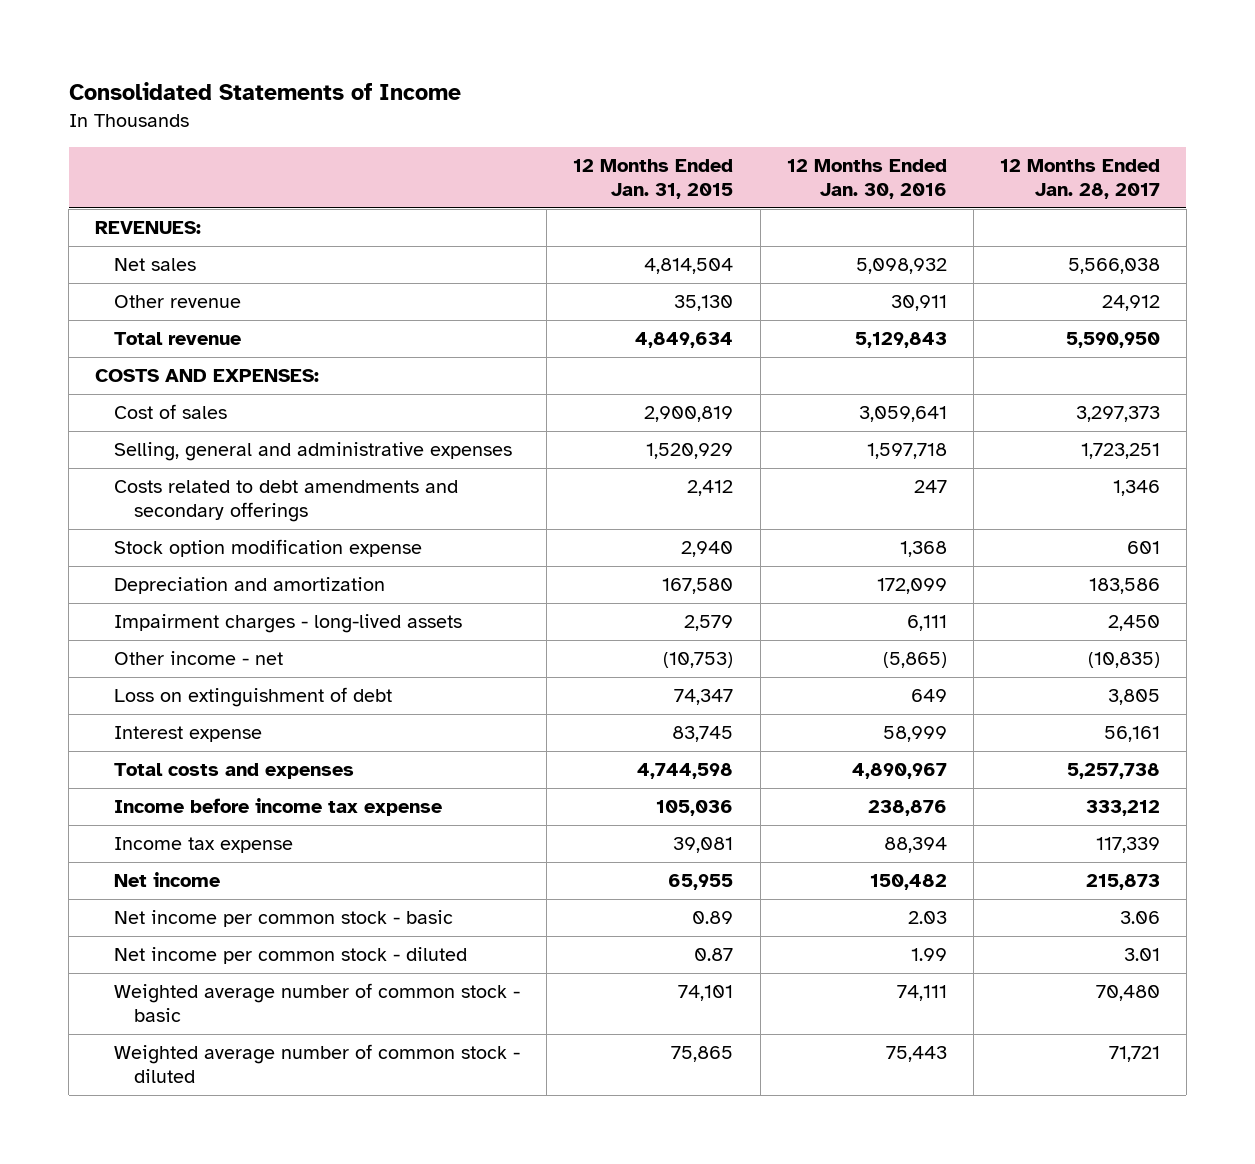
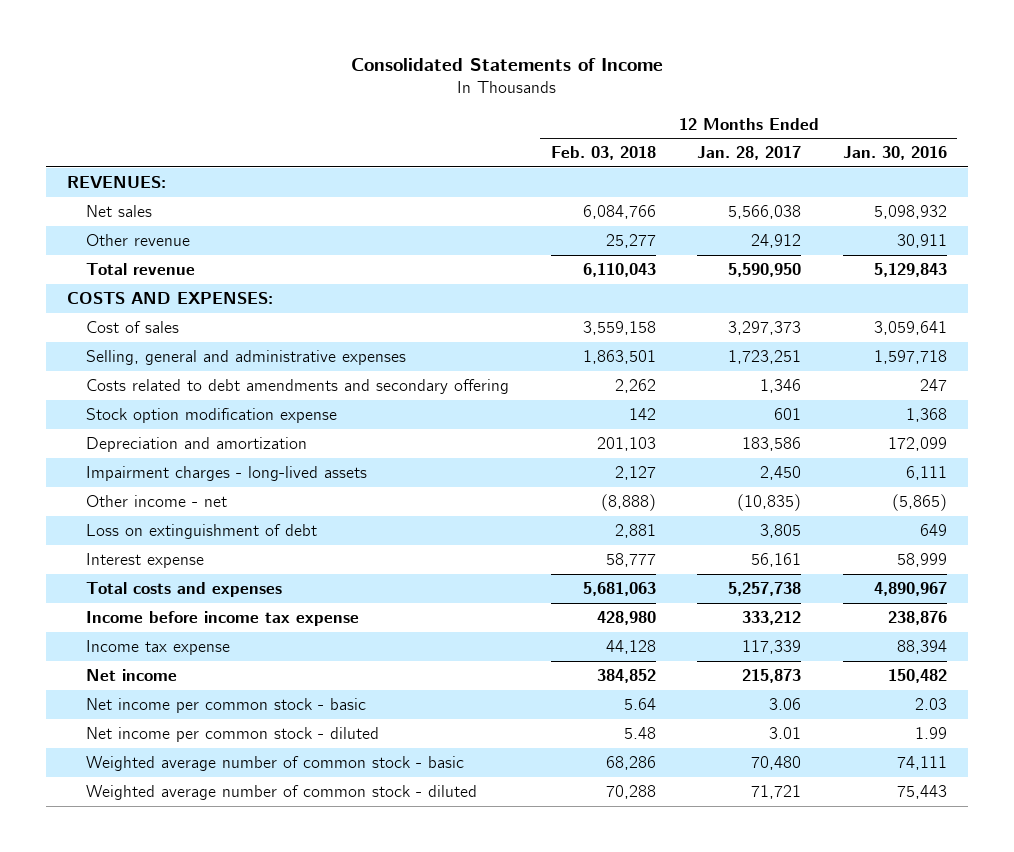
- | 12 Months Ended Jan. 31, 2015 | 12 Months Ended Jan. 30, 2016 | 12 Months Ended Jan. 28, 2017
+ | 12 Months Ended Feb. 03, 2018 | 12 Months Ended Jan. 28, 2017 | 12 Months Ended Jan. 30, 2016
- Costs related to debt amendments and secondary offerings | 2,412 | 247 | 1,346
+ Costs related to debt amendments and secondary offering | 2,262 | 1,346 | 247

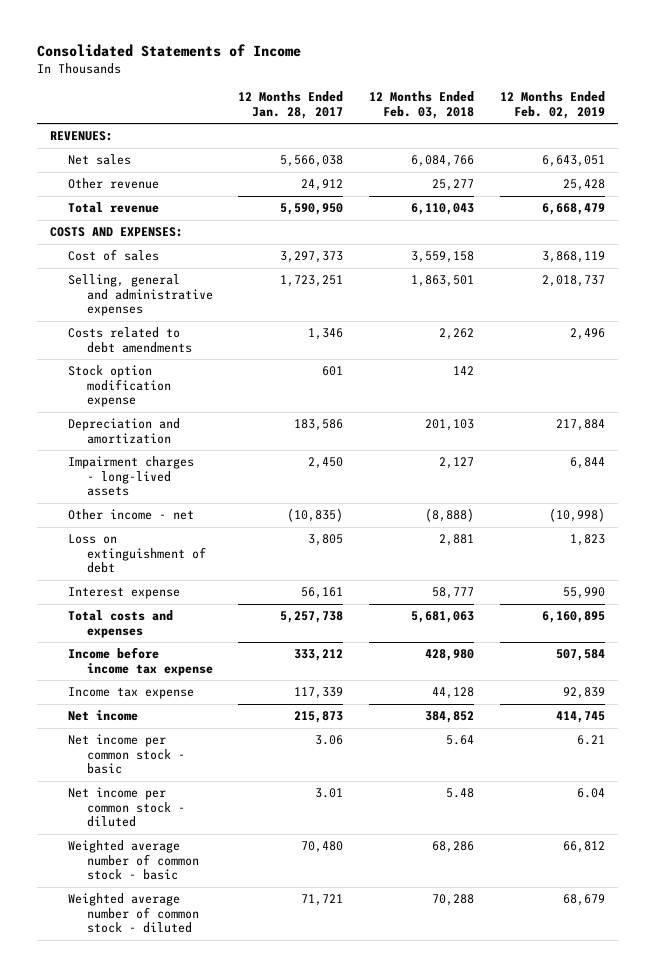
- | 12 Months Ended Feb. 03, 2018 | 12 Months Ended Jan. 28, 2017 | 12 Months Ended Jan. 30, 2016
+ | 12 Months Ended Jan. 28, 2017 | 12 Months Ended Feb. 03, 2018 | 12 Months Ended Feb. 02, 2019
- Costs related to debt amendments and secondary offering | 2,262 | 1,346 | 247
+ Costs related to debt amendments | 1,346 | 2,262 | 2,496

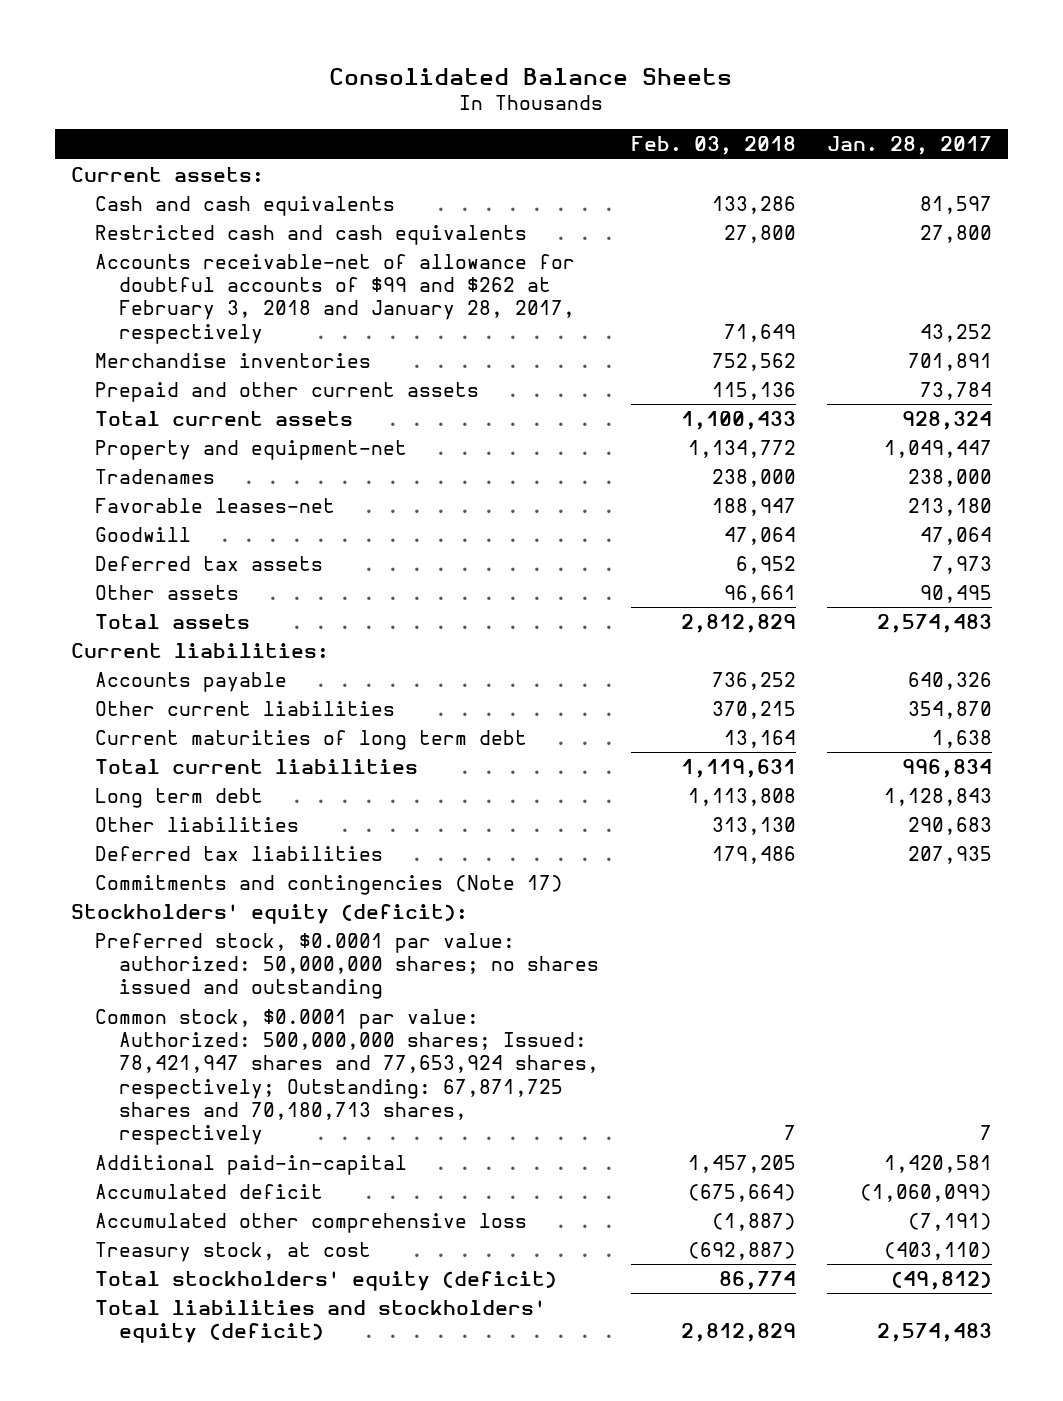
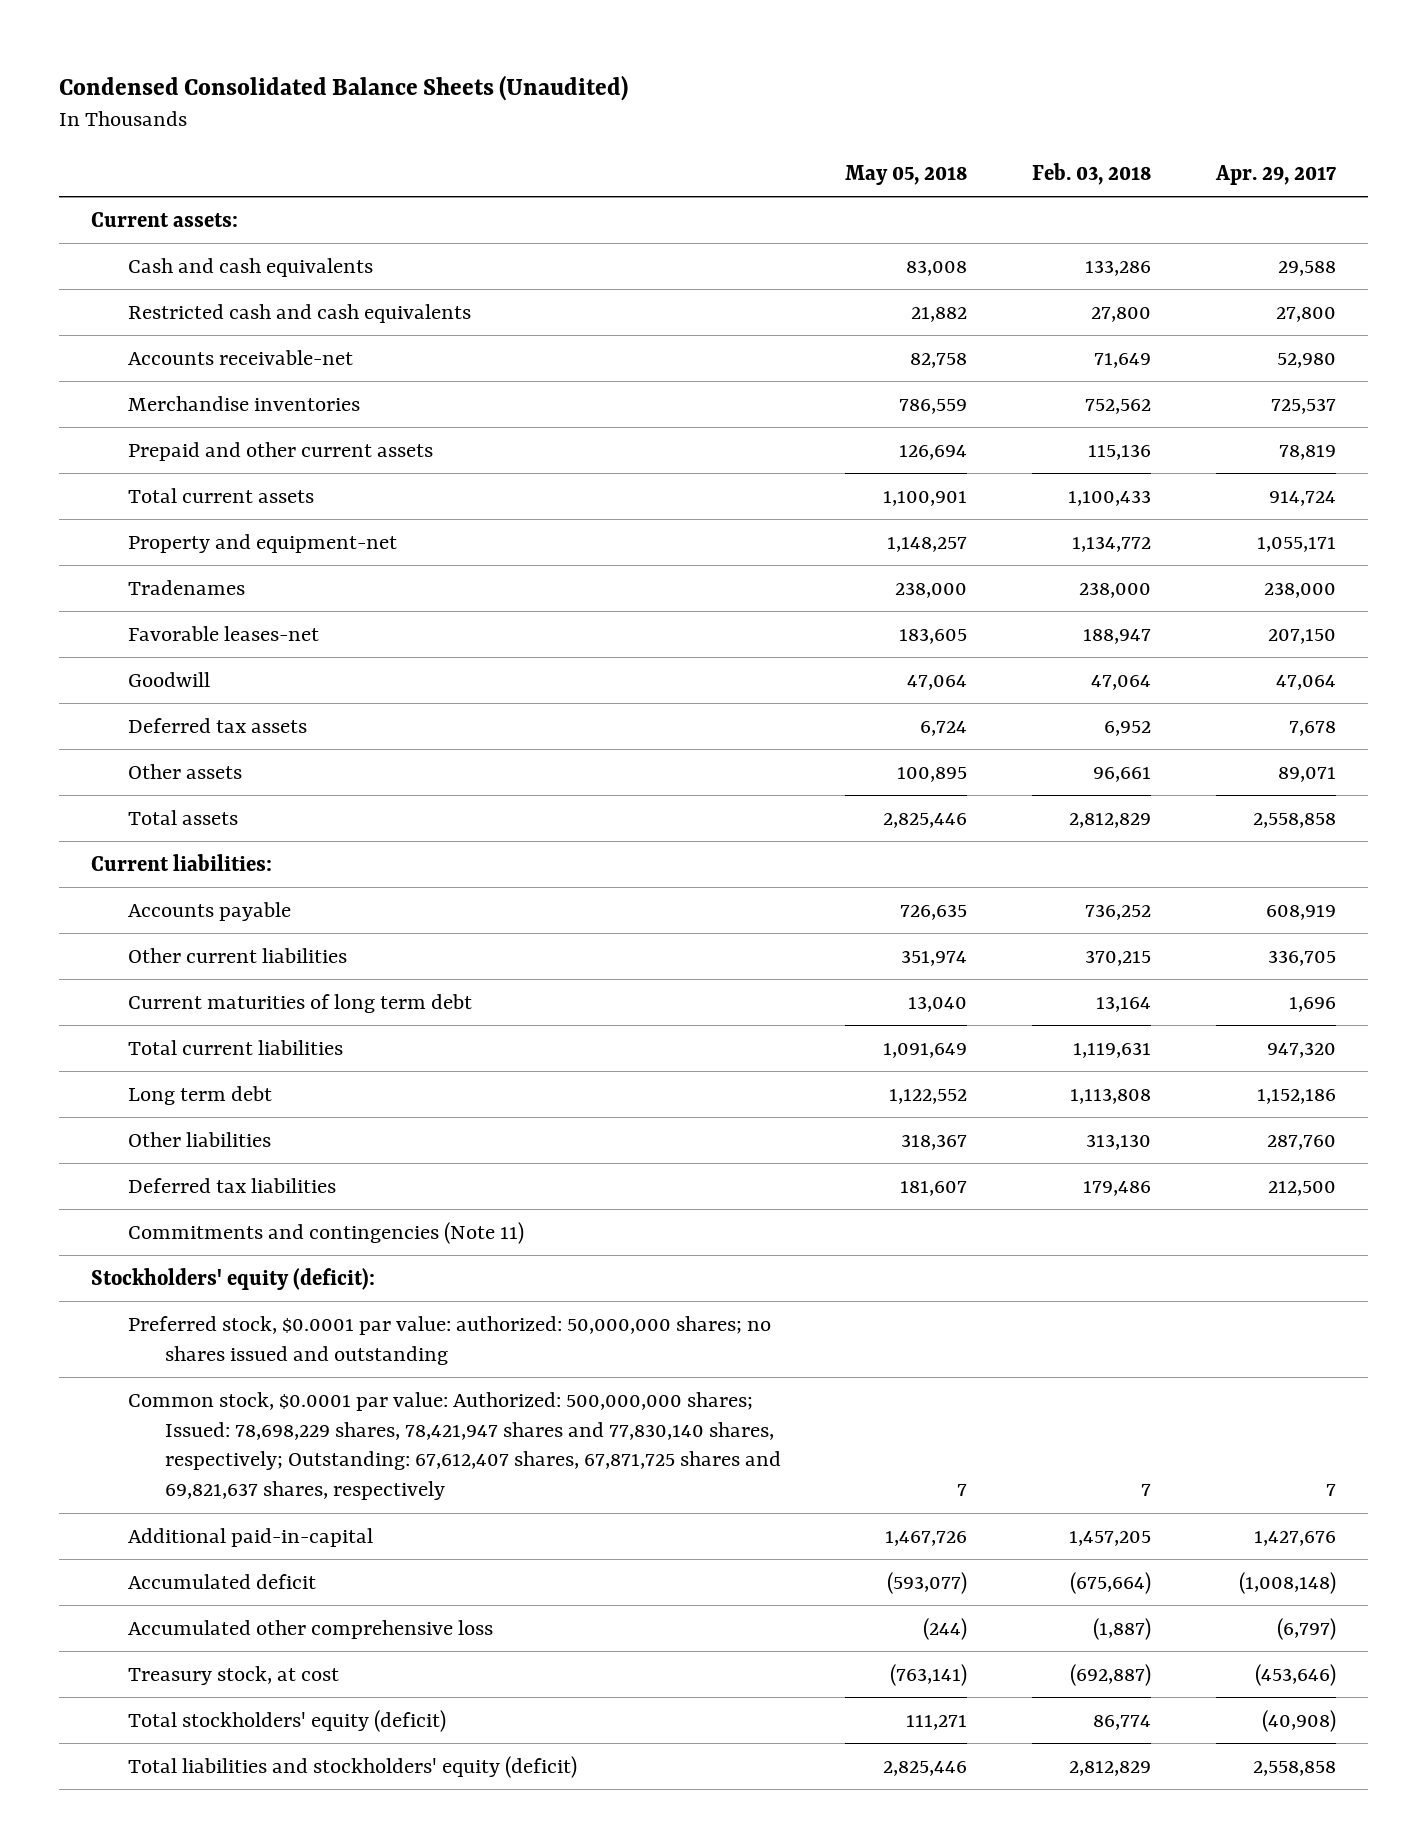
- Consolidated Balance Sheets
+ Condensed Consolidated Balance Sheets (Unaudited)
- | Feb. 03, 2018 | Jan. 28, 2017
+ | May 05, 2018 | Feb. 03, 2018 | Apr. 29, 2017
- Accounts receivable-net of allowance for doubtful accounts of $99 and $262 at February 3, 2018 and January 28, 2017, respectively | 71,649 | 43,252
+ Accounts receivable-net | 82,758 | 71,649 | 52,980
- Commitments and contingencies (Note 17)
+ Commitments and contingencies (Note 11)
- Common stock, $0.0001 par value: Authorized: 500,000,000 shares; Issued: 78,421,947 shares and 77,653,924 shares, respectively; Outstanding: 67,871,725 shares and 70,180,713 shares, respectively | 7 | 7
+ Common stock, $0.0001 par value: Authorized: 500,000,000 shares; Issued: 78,698,229 shares, 78,421,947 shares and 77,830,140 shares, respectively; Outstanding: 67,612,407 shares, 67,871,725 shares and 69,821,637 shares, respectively | 7 | 7 | 7

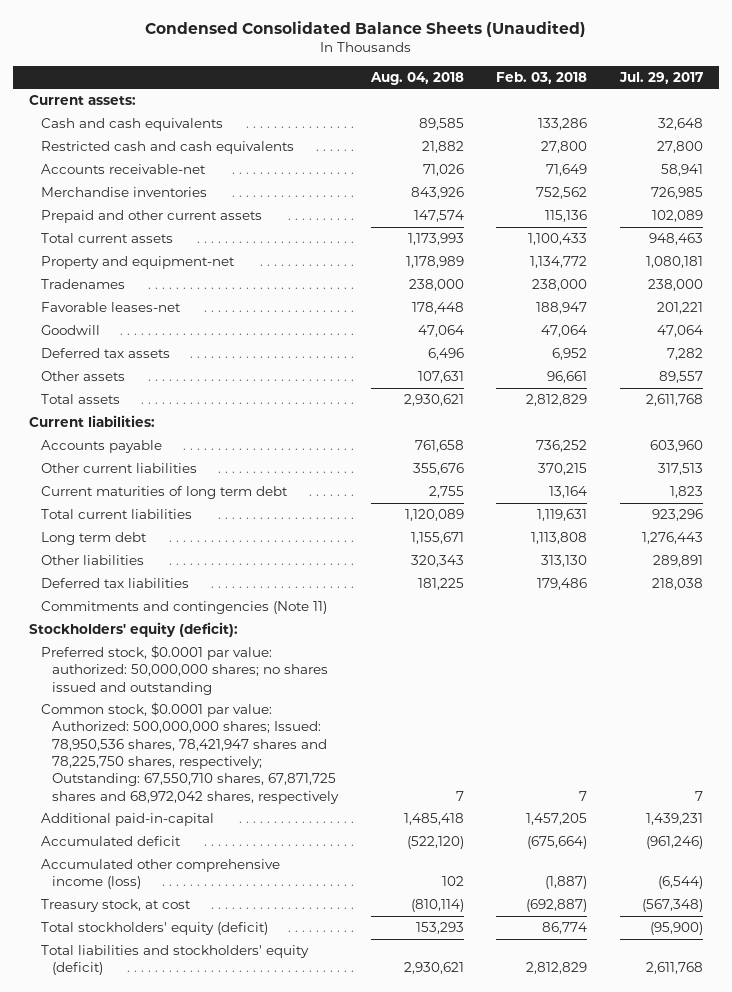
- | May 05, 2018 | Feb. 03, 2018 | Apr. 29, 2017
+ | Aug. 04, 2018 | Feb. 03, 2018 | Jul. 29, 2017
- Common stock, $0.0001 par value: Authorized: 500,000,000 shares; Issued: 78,698,229 shares, 78,421,947 shares and 77,830,140 shares, respectively; Outstanding: 67,612,407 shares, 67,871,725 shares and 69,821,637 shares, respectively | 7 | 7 | 7
+ Common stock, $0.0001 par value: Authorized: 500,000,000 shares; Issued: 78,950,536 shares, 78,421,947 shares and 78,225,750 shares, respectively; Outstanding: 67,550,710 shares, 67,871,725 shares and 68,972,042 shares, respectively | 7 | 7 | 7
- Accumulated other comprehensive loss | (244) | (1,887) | (6,797)
+ Accumulated other comprehensive income (loss) | 102 | (1,887) | (6,544)

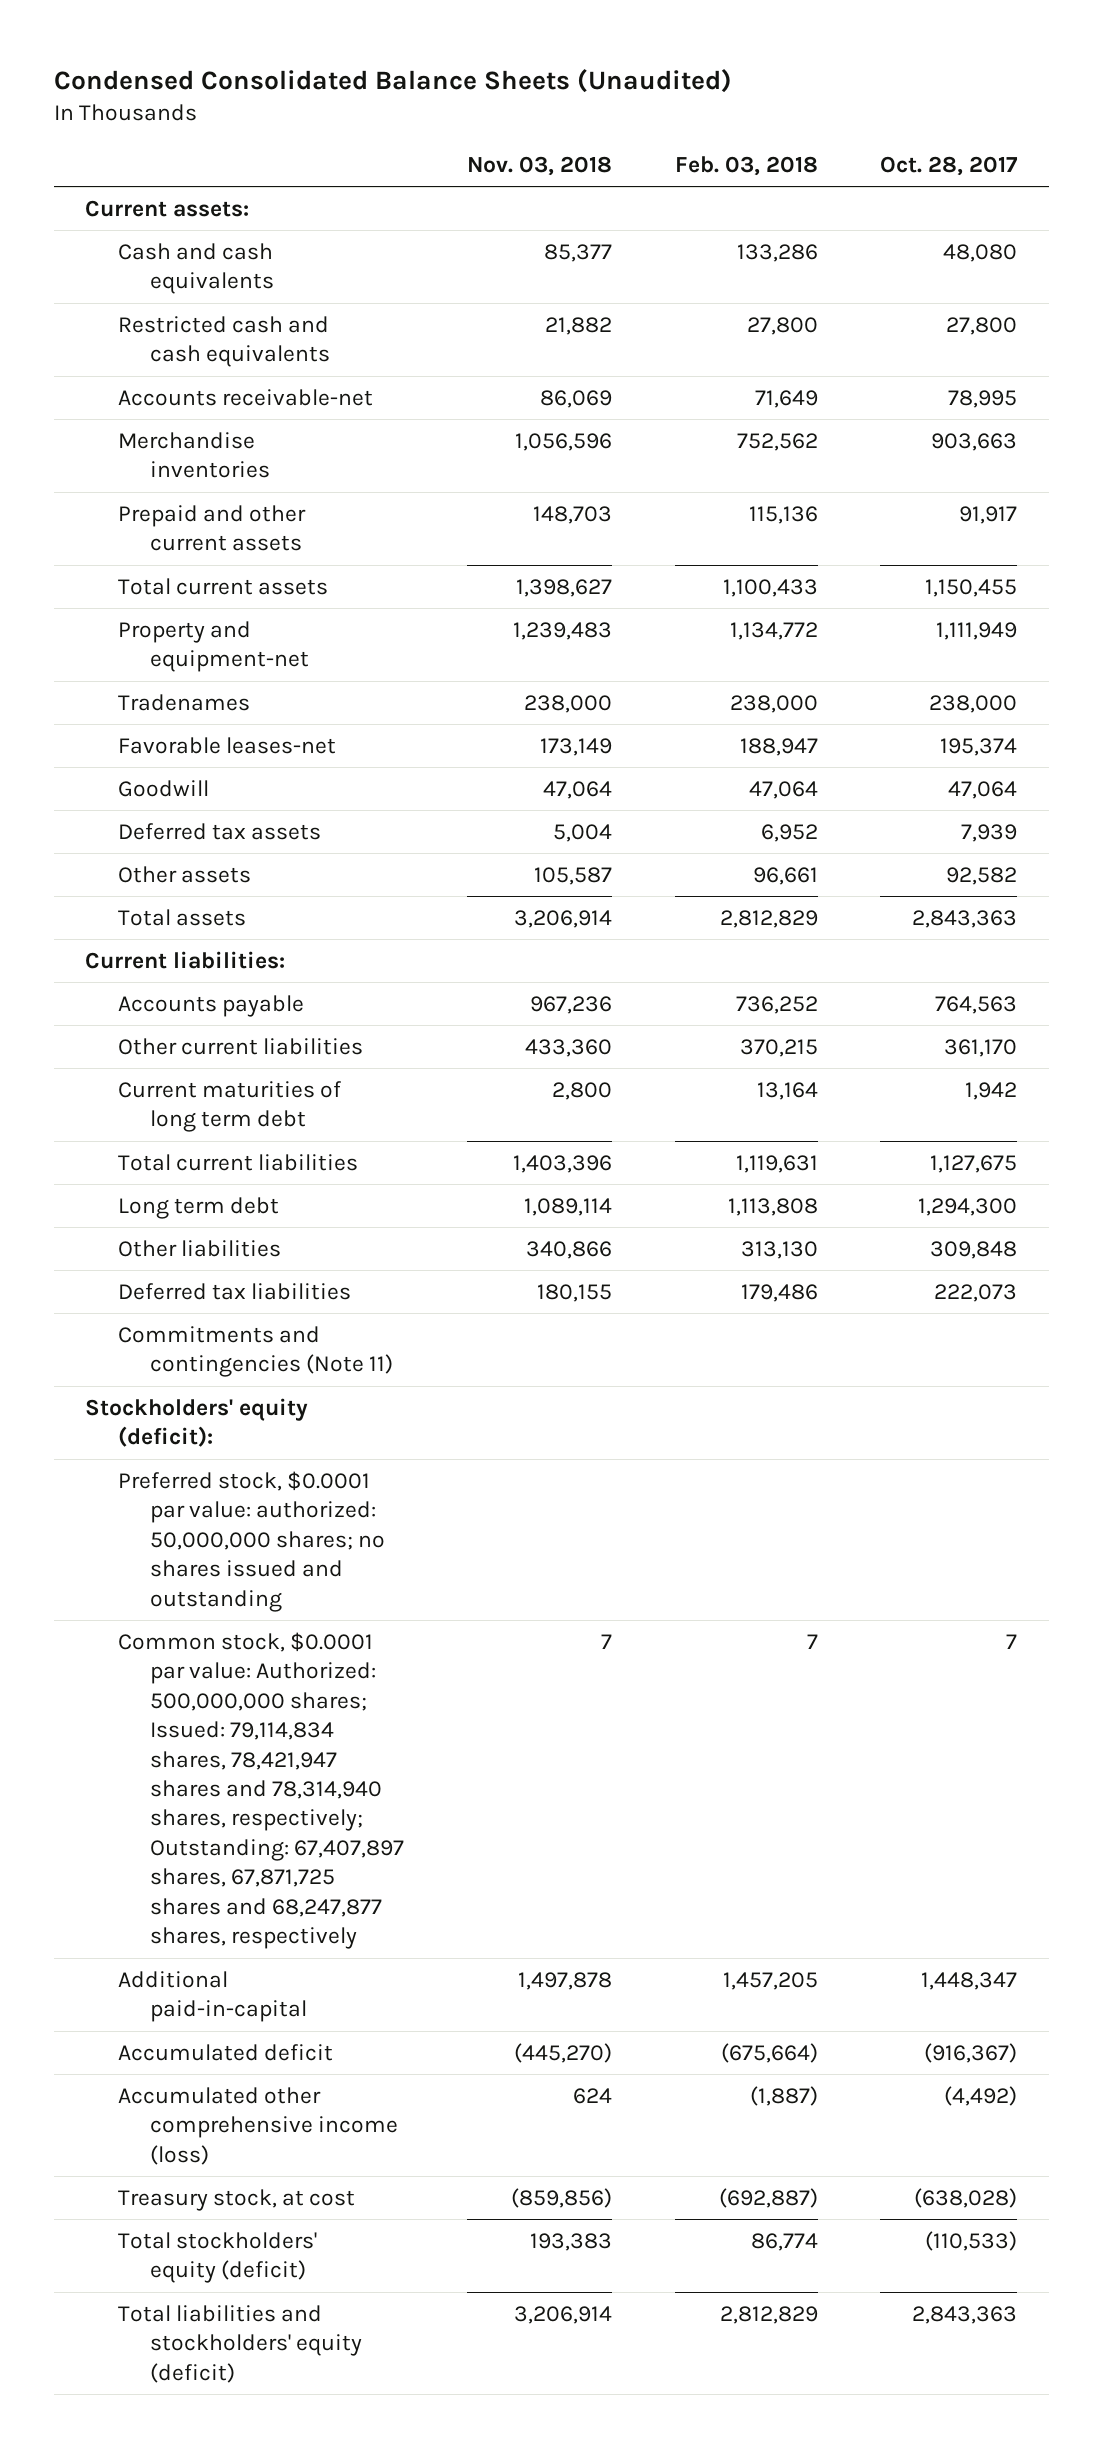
- | Aug. 04, 2018 | Feb. 03, 2018 | Jul. 29, 2017
+ | Nov. 03, 2018 | Feb. 03, 2018 | Oct. 28, 2017
- Common stock, $0.0001 par value: Authorized: 500,000,000 shares; Issued: 78,950,536 shares, 78,421,947 shares and 78,225,750 shares, respectively; Outstanding: 67,550,710 shares, 67,871,725 shares and 68,972,042 shares, respectively | 7 | 7 | 7
+ Common stock, $0.0001 par value: Authorized: 500,000,000 shares; Issued: 79,114,834 shares, 78,421,947 shares and 78,314,940 shares, respectively; Outstanding: 67,407,897 shares, 67,871,725 shares and 68,247,877 shares, respectively | 7 | 7 | 7

